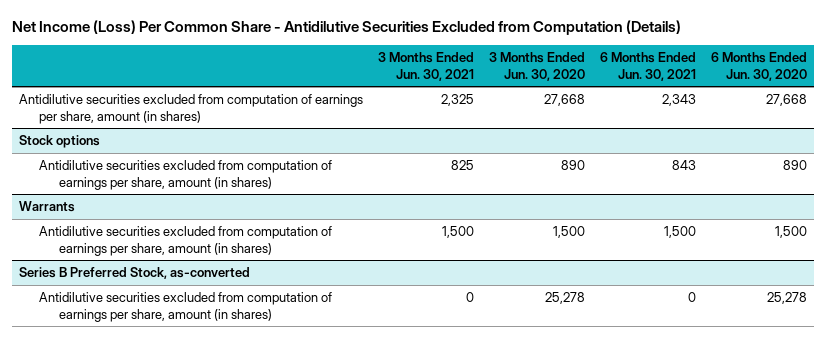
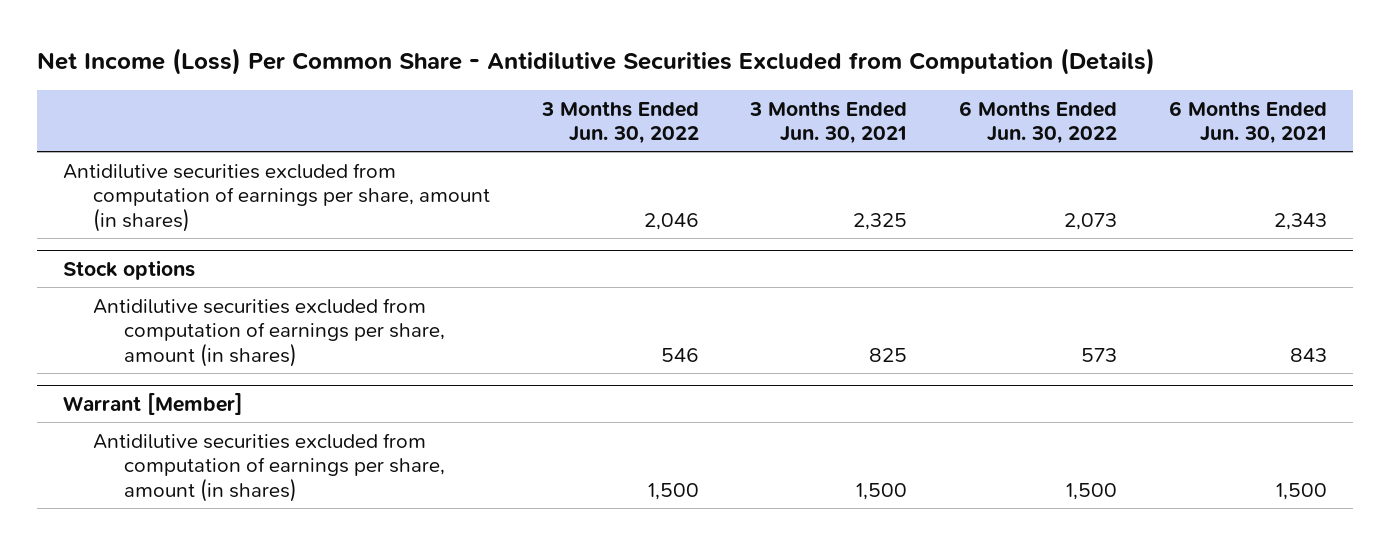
- | 3 Months Ended Jun. 30, 2021 | 3 Months Ended Jun. 30, 2020 | 6 Months Ended Jun. 30, 2021 | 6 Months Ended Jun. 30, 2020
+ | 3 Months Ended Jun. 30, 2022 | 3 Months Ended Jun. 30, 2021 | 6 Months Ended Jun. 30, 2022 | 6 Months Ended Jun. 30, 2021
- Warrants
+ Warrant [Member]
- Series B Preferred Stock, as-converted
- Antidilutive securities excluded from computation of earnings per share, amount (in shares) | 0 | 25,278 | 0 | 25,278

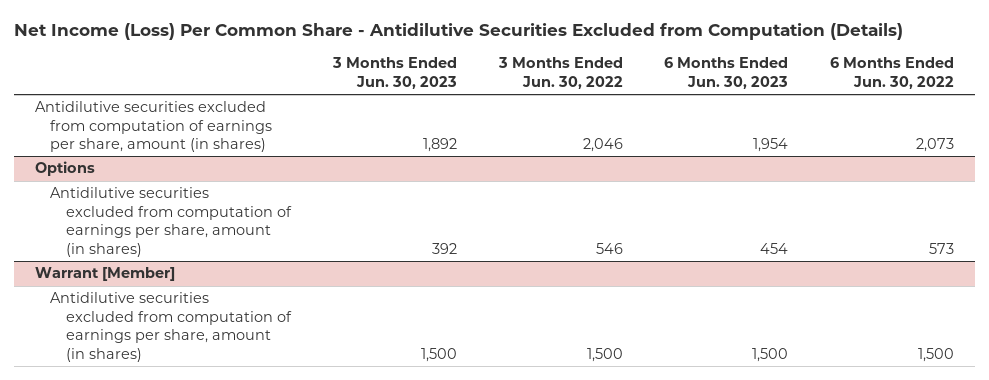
- | 3 Months Ended Jun. 30, 2022 | 3 Months Ended Jun. 30, 2021 | 6 Months Ended Jun. 30, 2022 | 6 Months Ended Jun. 30, 2021
+ | 3 Months Ended Jun. 30, 2023 | 3 Months Ended Jun. 30, 2022 | 6 Months Ended Jun. 30, 2023 | 6 Months Ended Jun. 30, 2022
- Stock options
+ Options

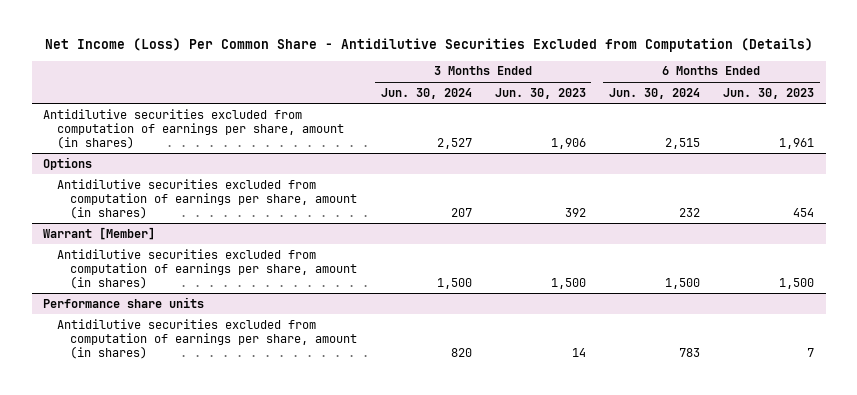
- | 3 Months Ended Jun. 30, 2023 | 3 Months Ended Jun. 30, 2022 | 6 Months Ended Jun. 30, 2023 | 6 Months Ended Jun. 30, 2022
+ | 3 Months Ended Jun. 30, 2024 | 3 Months Ended Jun. 30, 2023 | 6 Months Ended Jun. 30, 2024 | 6 Months Ended Jun. 30, 2023
- Antidilutive securities excluded from computation of earnings per share, amount (in shares) | 1,892 | 2,046 | 1,954 | 2,073
+ Antidilutive securities excluded from computation of earnings per share, amount (in shares) | 2,527 | 1,906 | 2,515 | 1,961
+ Performance share units
+ Antidilutive securities excluded from computation of earnings per share, amount (in shares) | 820 | 14 | 783 | 7

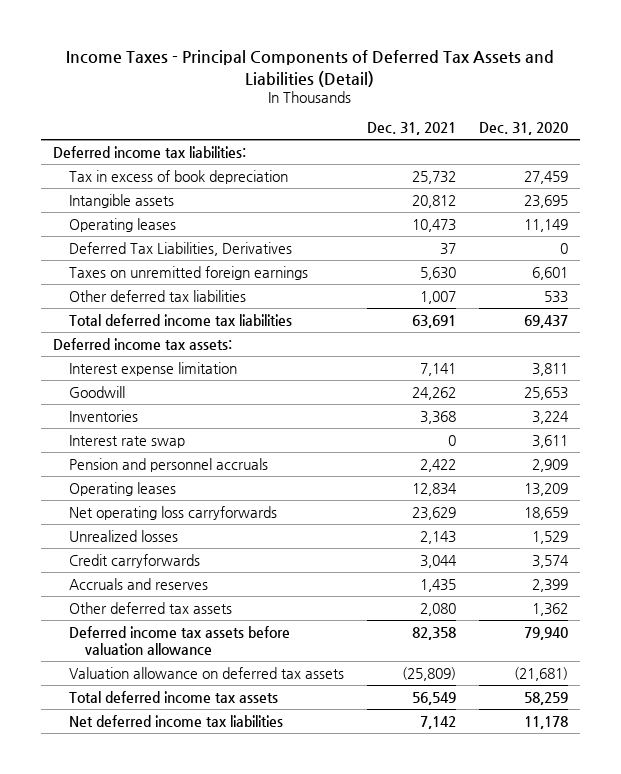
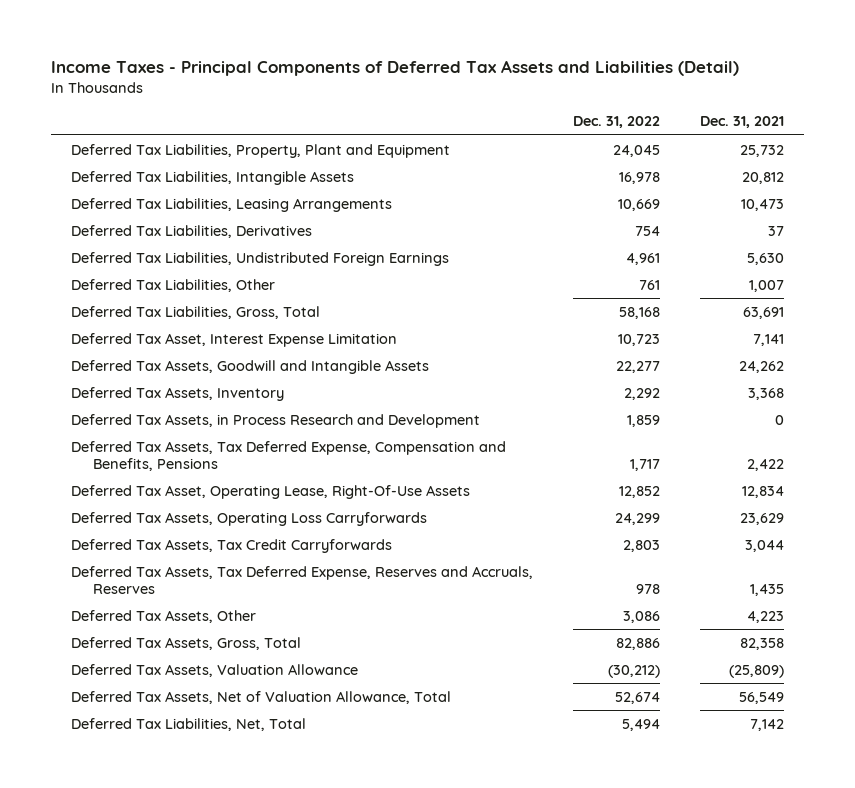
- | Dec. 31, 2021 | Dec. 31, 2020
+ | Dec. 31, 2022 | Dec. 31, 2021
- Deferred income tax liabilities:
- Tax in excess of book depreciation | 25,732 | 27,459
- Intangible assets | 20,812 | 23,695
- Operating leases | 10,473 | 11,149
+ Deferred Tax Liabilities, Property, Plant and Equipment | 24,045 | 25,732
+ Deferred Tax Liabilities, Intangible Assets | 16,978 | 20,812
+ Deferred Tax Liabilities, Leasing Arrangements | 10,669 | 10,473
- Taxes on unremitted foreign earnings | 5,630 | 6,601
- Other deferred tax liabilities | 1,007 | 533
- Total deferred income tax liabilities | 63,691 | 69,437
- Deferred income tax assets:
- Interest expense limitation | 7,141 | 3,811
- Goodwill | 24,262 | 25,653
- Inventories | 3,368 | 3,224
- Interest rate swap | 0 | 3,611
- Pension and personnel accruals | 2,422 | 2,909
- Operating leases | 12,834 | 13,209
- Net operating loss carryforwards | 23,629 | 18,659
- Unrealized losses | 2,143 | 1,529
- Credit carryforwards | 3,044 | 3,574
- Accruals and reserves | 1,435 | 2,399
- Other deferred tax assets | 2,080 | 1,362
- Deferred income tax assets before valuation allowance | 82,358 | 79,940
- Valuation allowance on deferred tax assets | (25,809) | (21,681)
- Total deferred income tax assets | 56,549 | 58,259
- Net deferred income tax liabilities | 7,142 | 11,178
+ Deferred Tax Liabilities, Undistributed Foreign Earnings | 4,961 | 5,630
+ Deferred Tax Liabilities, Other | 761 | 1,007
+ Deferred Tax Liabilities, Gross, Total | 58,168 | 63,691
+ Deferred Tax Asset, Interest Expense Limitation | 10,723 | 7,141
+ Deferred Tax Assets, Goodwill and Intangible Assets | 22,277 | 24,262
+ Deferred Tax Assets, Inventory | 2,292 | 3,368
+ Deferred Tax Assets, in Process Research and Development | 1,859 | 0
+ Deferred Tax Assets, Tax Deferred Expense, Compensation and Benefits, Pensions | 1,717 | 2,422
+ Deferred Tax Asset, Operating Lease, Right-Of-Use Assets | 12,852 | 12,834
+ Deferred Tax Assets, Operating Loss Carryforwards | 24,299 | 23,629
+ Deferred Tax Assets, Tax Credit Carryforwards | 2,803 | 3,044
+ Deferred Tax Assets, Tax Deferred Expense, Reserves and Accruals, Reserves | 978 | 1,435
+ Deferred Tax Assets, Other | 3,086 | 4,223
+ Deferred Tax Assets, Gross, Total | 82,886 | 82,358
+ Deferred Tax Assets, Valuation Allowance | (30,212) | (25,809)
+ Deferred Tax Assets, Net of Valuation Allowance, Total | 52,674 | 56,549
+ Deferred Tax Liabilities, Net, Total | 5,494 | 7,142

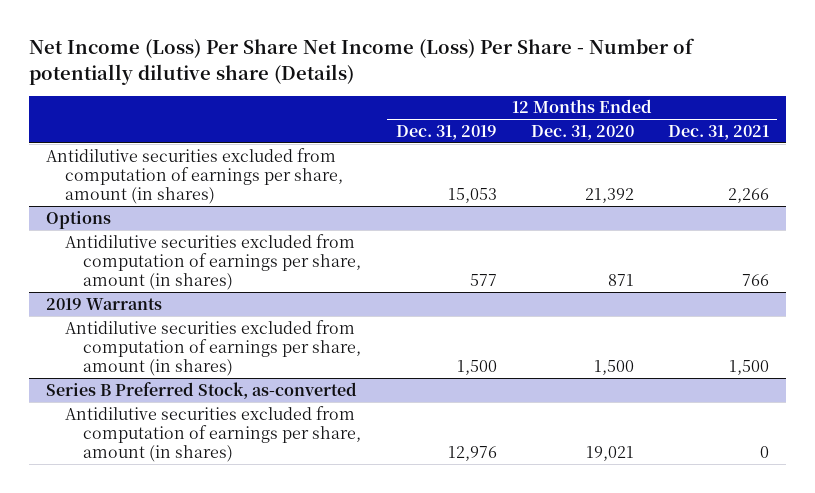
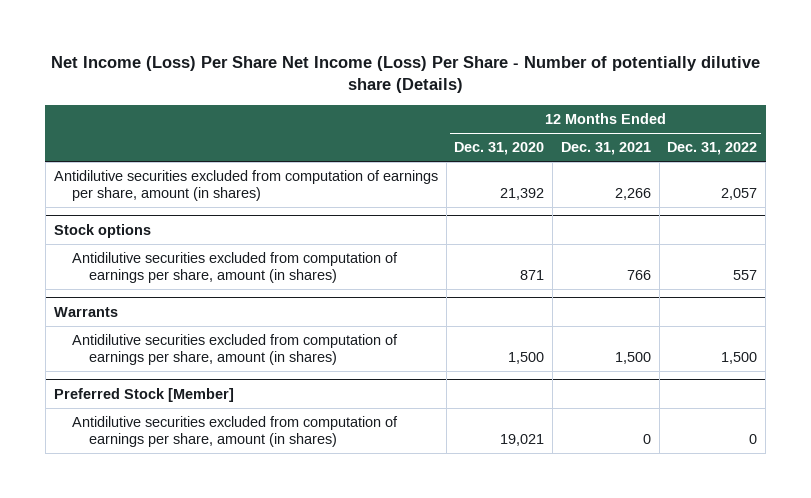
- | 12 Months Ended Dec. 31, 2019 | 12 Months Ended Dec. 31, 2020 | 12 Months Ended Dec. 31, 2021
+ | 12 Months Ended Dec. 31, 2020 | 12 Months Ended Dec. 31, 2021 | 12 Months Ended Dec. 31, 2022
- Options
+ Stock options
- 2019 Warrants
+ Warrants
- Series B Preferred Stock, as-converted
+ Preferred Stock [Member]

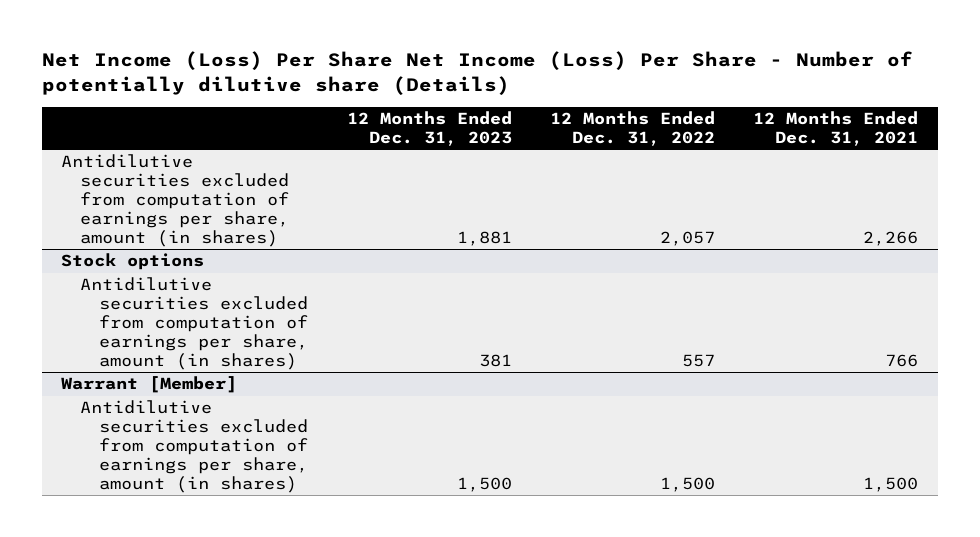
- | 12 Months Ended Dec. 31, 2020 | 12 Months Ended Dec. 31, 2021 | 12 Months Ended Dec. 31, 2022
+ | 12 Months Ended Dec. 31, 2023 | 12 Months Ended Dec. 31, 2022 | 12 Months Ended Dec. 31, 2021
- Warrants
+ Warrant [Member]
- Preferred Stock [Member]
- Antidilutive securities excluded from computation of earnings per share, amount (in shares) | 19,021 | 0 | 0

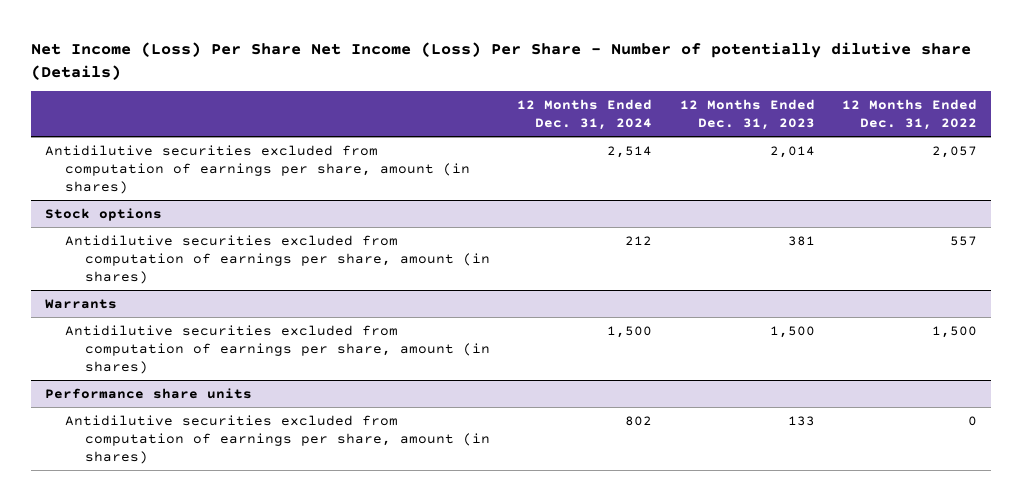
- | 12 Months Ended Dec. 31, 2023 | 12 Months Ended Dec. 31, 2022 | 12 Months Ended Dec. 31, 2021
+ | 12 Months Ended Dec. 31, 2024 | 12 Months Ended Dec. 31, 2023 | 12 Months Ended Dec. 31, 2022
- Antidilutive securities excluded from computation of earnings per share, amount (in shares) | 1,881 | 2,057 | 2,266
+ Antidilutive securities excluded from computation of earnings per share, amount (in shares) | 2,514 | 2,014 | 2,057
- Warrant [Member]
+ Warrants
+ Performance share units
+ Antidilutive securities excluded from computation of earnings per share, amount (in shares) | 802 | 133 | 0

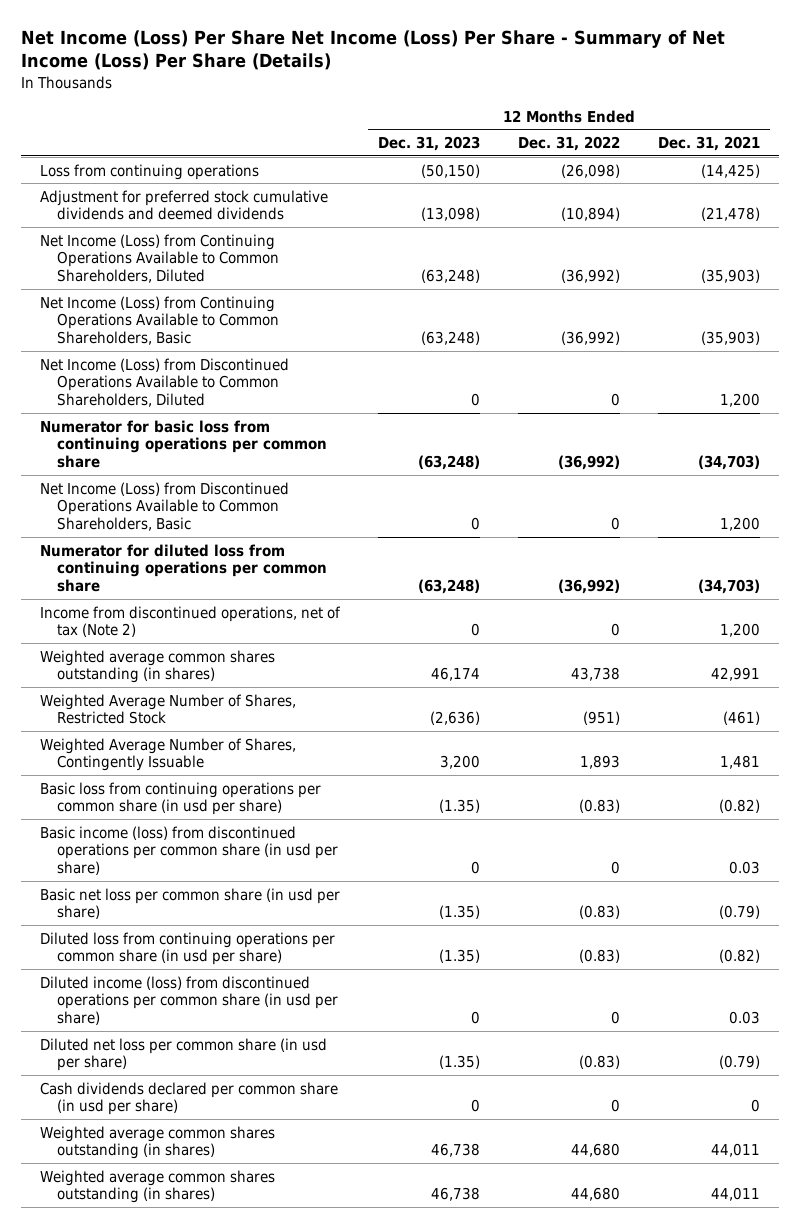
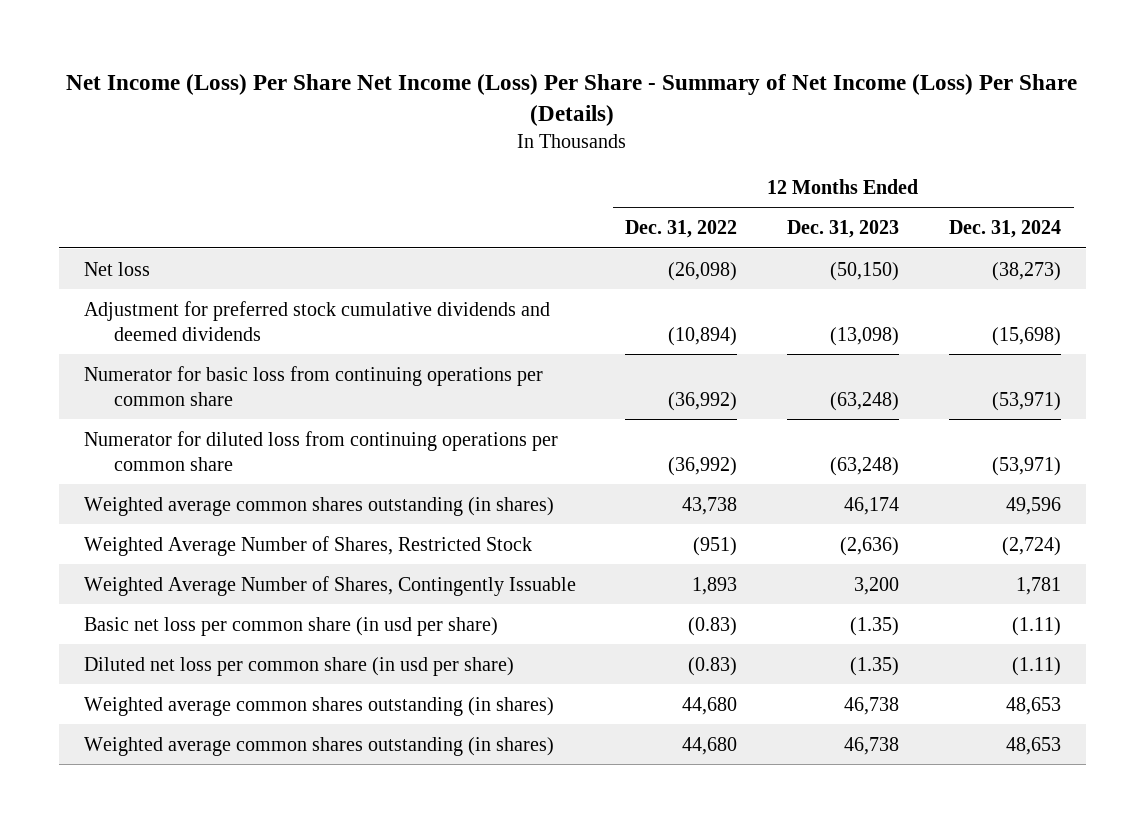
- | 12 Months Ended Dec. 31, 2023 | 12 Months Ended Dec. 31, 2022 | 12 Months Ended Dec. 31, 2021
+ | 12 Months Ended Dec. 31, 2022 | 12 Months Ended Dec. 31, 2023 | 12 Months Ended Dec. 31, 2024
- Loss from continuing operations | (50,150) | (26,098) | (14,425)
+ Net loss | (26,098) | (50,150) | (38,273)
- Net Income (Loss) from Continuing Operations Available to Common Shareholders, Diluted | (63,248) | (36,992) | (35,903)
- Net Income (Loss) from Continuing Operations Available to Common Shareholders, Basic | (63,248) | (36,992) | (35,903)
- Net Income (Loss) from Discontinued Operations Available to Common Shareholders, Diluted | 0 | 0 | 1,200
- Net Income (Loss) from Discontinued Operations Available to Common Shareholders, Basic | 0 | 0 | 1,200
- Income from discontinued operations, net of tax (Note 2) | 0 | 0 | 1,200
- Basic loss from continuing operations per common share (in usd per share) | (1.35) | (0.83) | (0.82)
- Basic income (loss) from discontinued operations per common share (in usd per share) | 0 | 0 | 0.03
- Diluted loss from continuing operations per common share (in usd per share) | (1.35) | (0.83) | (0.82)
- Diluted income (loss) from discontinued operations per common share (in usd per share) | 0 | 0 | 0.03
- Cash dividends declared per common share (in usd per share) | 0 | 0 | 0

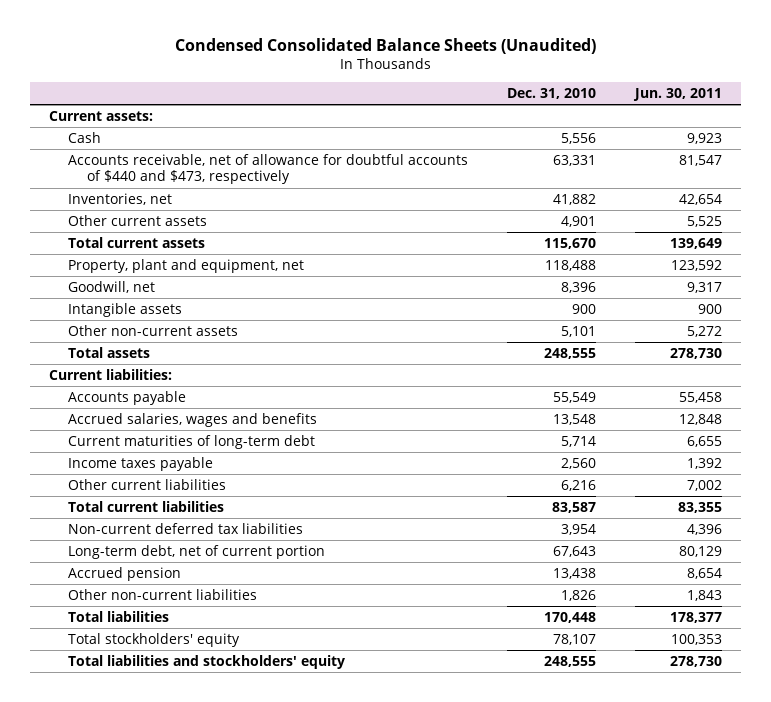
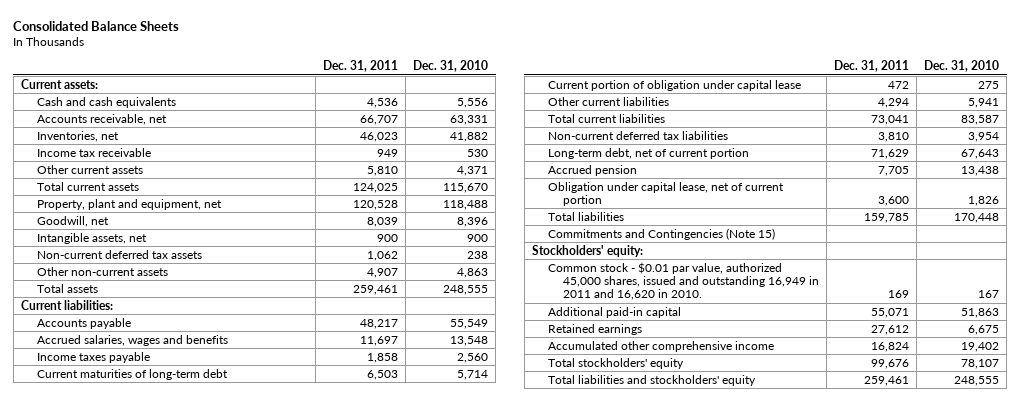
- Condensed Consolidated Balance Sheets (Unaudited)
+ Consolidated Balance Sheets
- | Dec. 31, 2010 | Jun. 30, 2011
+ | Dec. 31, 2011 | Dec. 31, 2010
- Cash | 5,556 | 9,923
- Accounts receivable, net of allowance for doubtful accounts of $440 and $473, respectively | 63,331 | 81,547
+ Cash and cash equivalents | 4,536 | 5,556
+ Accounts receivable, net | 66,707 | 63,331
- Other current assets | 4,901 | 5,525
+ Income tax receivable | 949 | 530
+ Other current assets | 5,810 | 4,371
- Intangible assets | 900 | 900
- Other non-current assets | 5,101 | 5,272
+ Intangible assets, net | 900 | 900
+ Non-current deferred tax assets | 1,062 | 238
+ Other non-current assets | 4,907 | 4,863
- Other current liabilities | 6,216 | 7,002
moved down: Current maturities of long-term debt | 6,503 | 5,714
+ Current portion of obligation under capital lease | 472 | 275
+ Other current liabilities | 4,294 | 5,941
- Other non-current liabilities | 1,826 | 1,843
+ Obligation under capital lease, net of current portion | 3,600 | 1,826
+ Commitments and Contingencies (Note 15)
+ Stockholders' equity:
+ Common stock - $0.01 par value, authorized 45,000 shares, issued and outstanding 16,949 in 2011 and 16,620 in 2010. | 169 | 167
+ Additional paid-in capital | 55,071 | 51,863
+ Retained earnings | 27,612 | 6,675
+ Accumulated other comprehensive income | 16,824 | 19,402

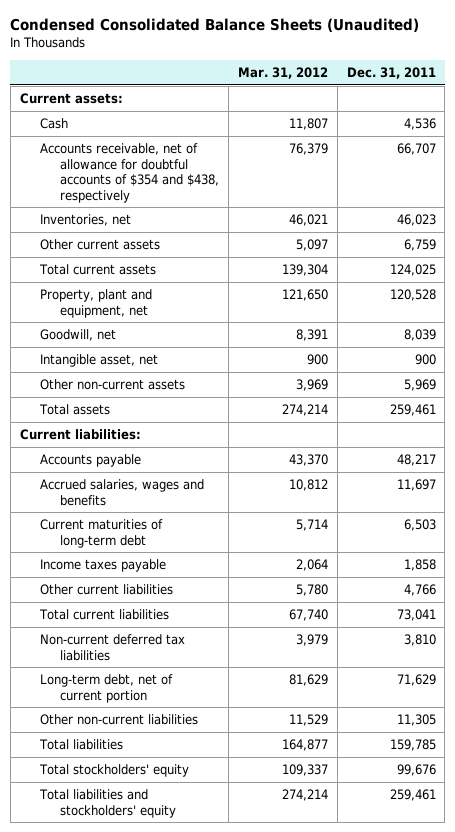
- Consolidated Balance Sheets
+ Condensed Consolidated Balance Sheets (Unaudited)
- | Dec. 31, 2011 | Dec. 31, 2010
+ | Mar. 31, 2012 | Dec. 31, 2011
- Cash and cash equivalents | 4,536 | 5,556
- Accounts receivable, net | 66,707 | 63,331
+ Cash | 11,807 | 4,536
+ Accounts receivable, net of allowance for doubtful accounts of $354 and $438, respectively | 76,379 | 66,707
- Income tax receivable | 949 | 530
- Other current assets | 5,810 | 4,371
+ Other current assets | 5,097 | 6,759
- Intangible assets, net | 900 | 900
- Non-current deferred tax assets | 1,062 | 238
- Other non-current assets | 4,907 | 4,863
+ Intangible asset, net | 900 | 900
+ Other non-current assets | 3,969 | 5,969
- Current portion of obligation under capital lease | 472 | 275
- Other current liabilities | 4,294 | 5,941
moved down: Income taxes payable | 2,064 | 1,858
+ Other current liabilities | 5,780 | 4,766
- Accrued pension | 7,705 | 13,438
- Obligation under capital lease, net of current portion | 3,600 | 1,826
+ Other non-current liabilities | 11,529 | 11,305
- Commitments and Contingencies (Note 15)
- Stockholders' equity:
- Common stock - $0.01 par value, authorized 45,000 shares, issued and outstanding 16,949 in 2011 and 16,620 in 2010. | 169 | 167
- Additional paid-in capital | 55,071 | 51,863
- Retained earnings | 27,612 | 6,675
- Accumulated other comprehensive income | 16,824 | 19,402

